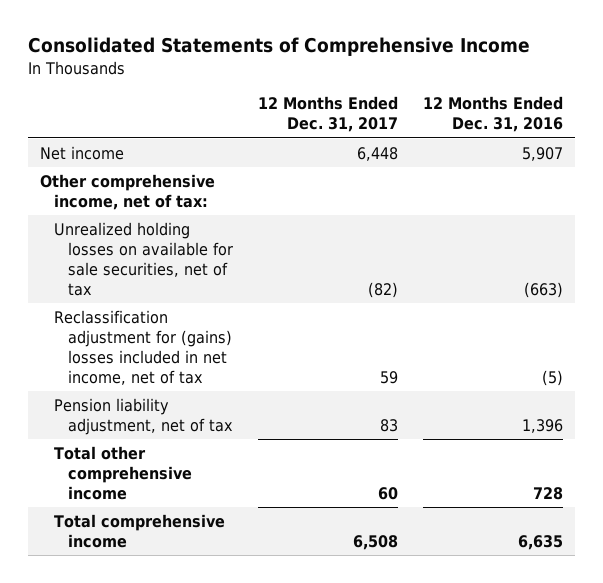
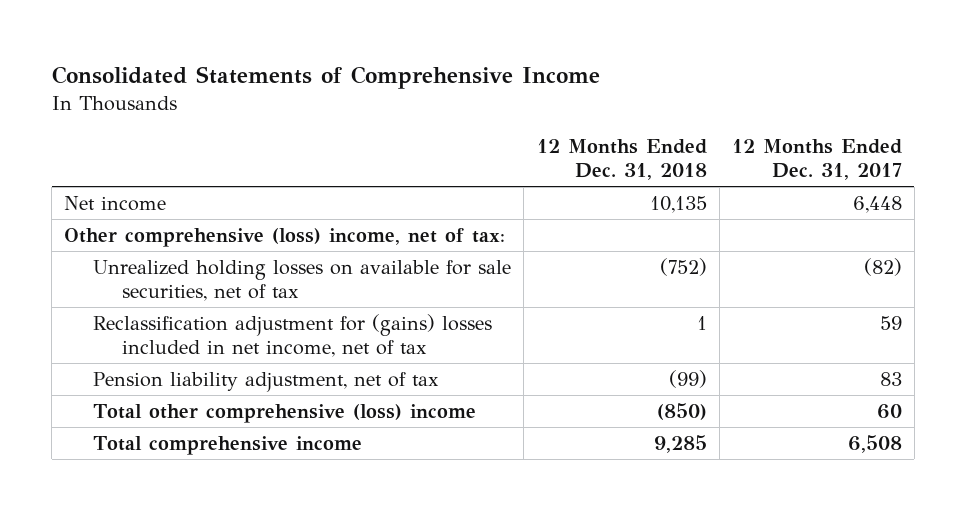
- | 12 Months Ended Dec. 31, 2017 | 12 Months Ended Dec. 31, 2016
+ | 12 Months Ended Dec. 31, 2018 | 12 Months Ended Dec. 31, 2017
- Other comprehensive income, net of tax:
+ Other comprehensive (loss) income, net of tax:
- Total other comprehensive income | 60 | 728
+ Total other comprehensive (loss) income | (850) | 60

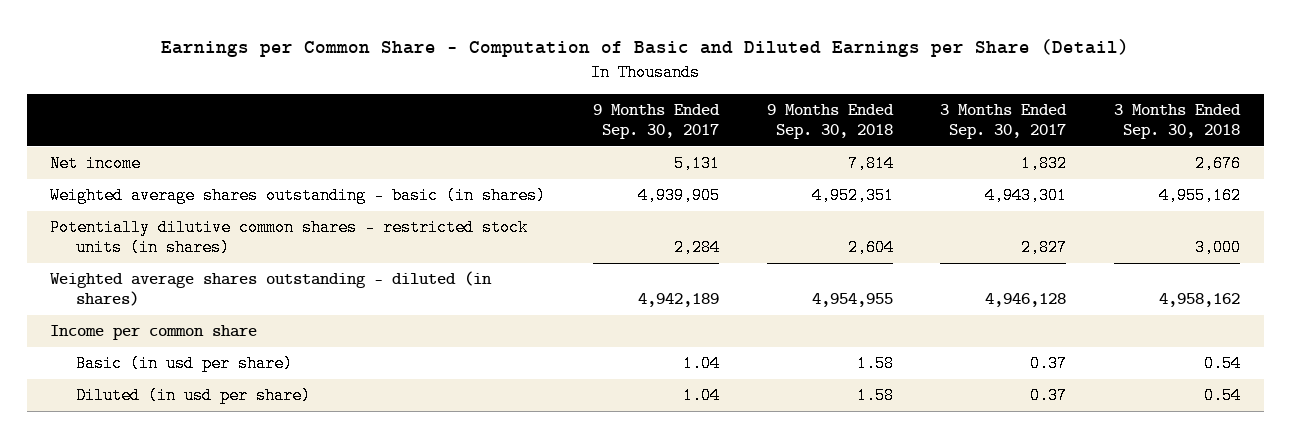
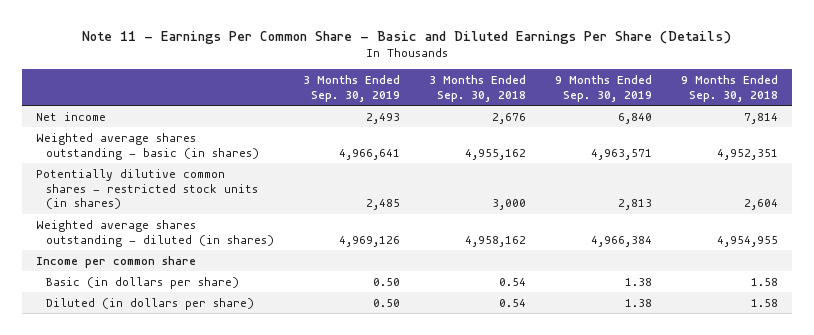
- Earnings per Common Share - Computation of Basic and Diluted Earnings per Share (Detail)
+ Note 11 - Earnings Per Common Share - Basic and Diluted Earnings Per Share (Details)
- | 9 Months Ended Sep. 30, 2017 | 9 Months Ended Sep. 30, 2018 | 3 Months Ended Sep. 30, 2017 | 3 Months Ended Sep. 30, 2018
+ | 3 Months Ended Sep. 30, 2019 | 3 Months Ended Sep. 30, 2018 | 9 Months Ended Sep. 30, 2019 | 9 Months Ended Sep. 30, 2018
- Basic (in usd per share) | 1.04 | 1.58 | 0.37 | 0.54
- Diluted (in usd per share) | 1.04 | 1.58 | 0.37 | 0.54
+ Basic (in dollars per share) | 0.50 | 0.54 | 1.38 | 1.58
+ Diluted (in dollars per share) | 0.50 | 0.54 | 1.38 | 1.58

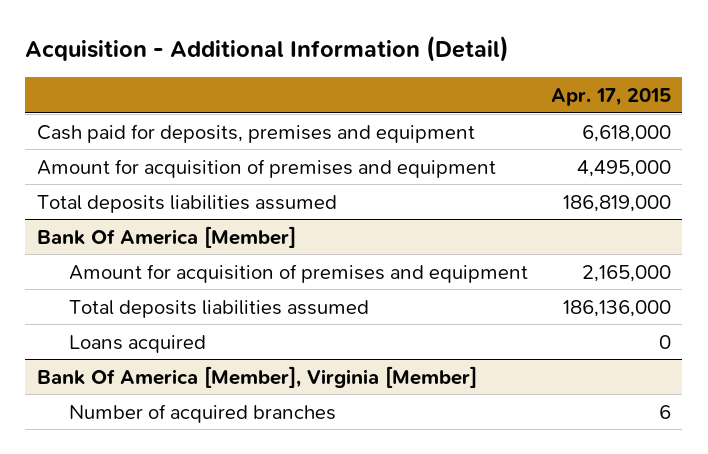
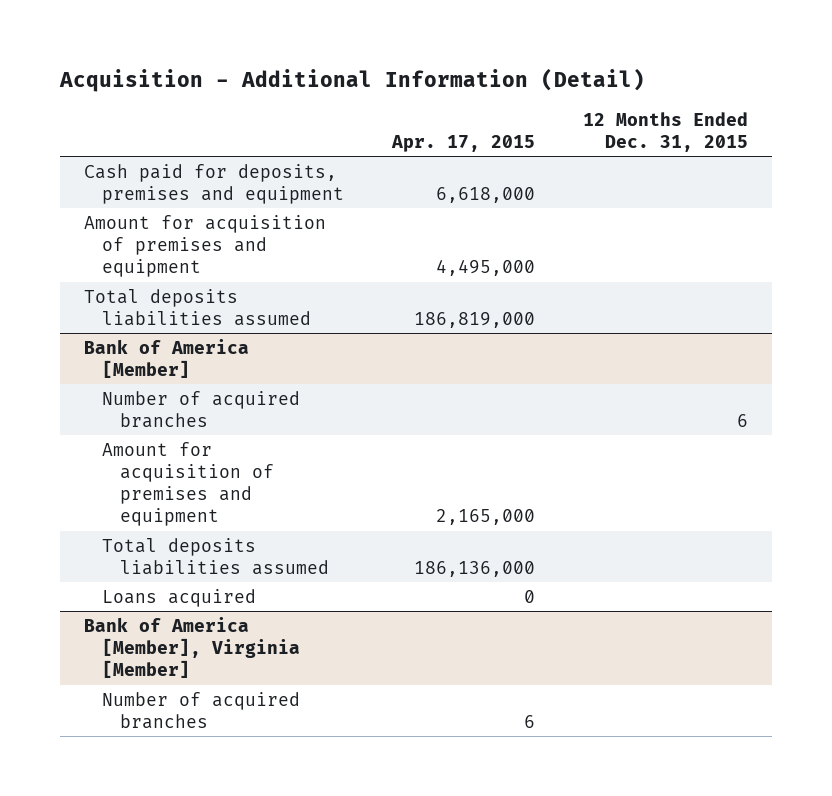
- | Apr. 17, 2015
+ | Apr. 17, 2015 | 12 Months Ended Dec. 31, 2015
- Bank Of America [Member]
+ Bank of America [Member]
+ Number of acquired branches | | 6
- Bank Of America [Member], Virginia [Member]
+ Bank of America [Member], Virginia [Member]

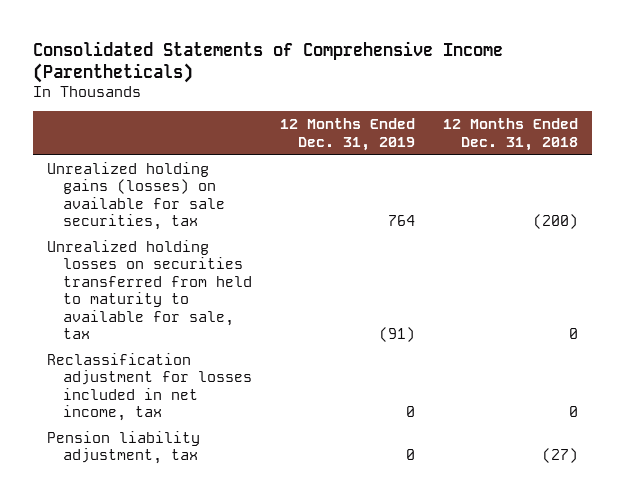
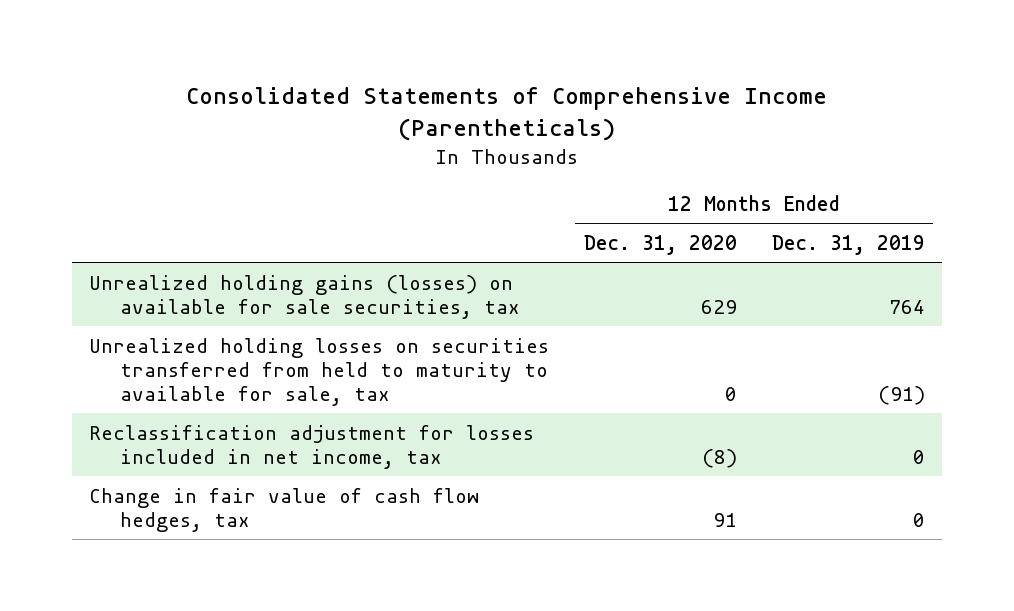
- | 12 Months Ended Dec. 31, 2019 | 12 Months Ended Dec. 31, 2018
+ | 12 Months Ended Dec. 31, 2020 | 12 Months Ended Dec. 31, 2019
- Pension liability adjustment, tax | 0 | (27)
+ Change in fair value of cash flow hedges, tax | 91 | 0

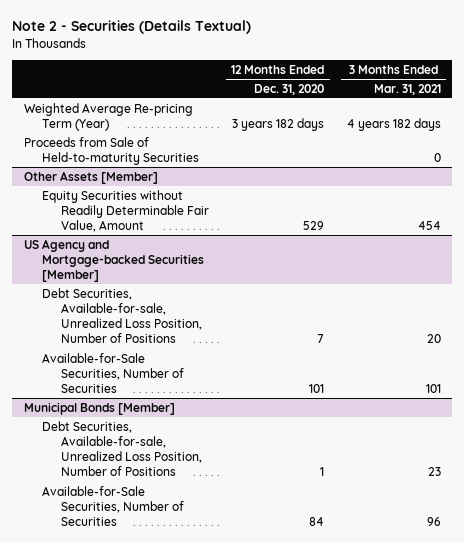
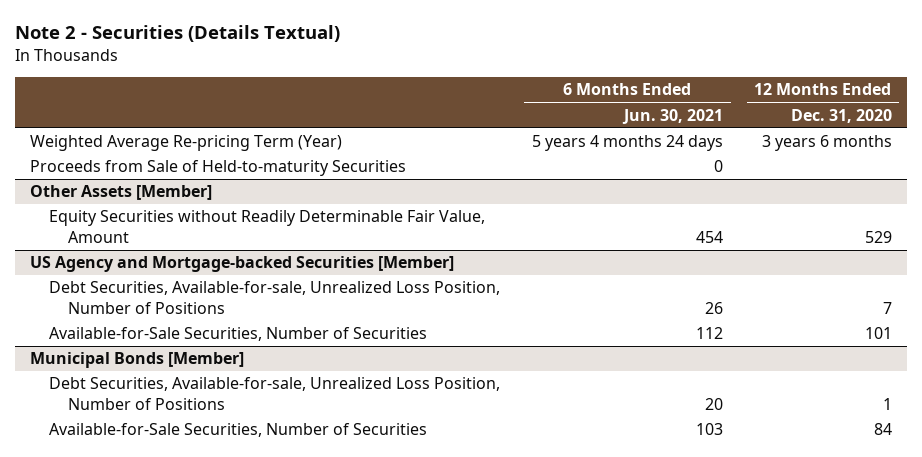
- | 12 Months Ended Dec. 31, 2020 | 3 Months Ended Mar. 31, 2021
+ | 6 Months Ended Jun. 30, 2021 | 12 Months Ended Dec. 31, 2020
- Weighted Average Re-pricing Term (Year) | 3 years 182 days | 4 years 182 days
+ Weighted Average Re-pricing Term (Year) | 5 years 4 months 24 days | 3 years 6 months

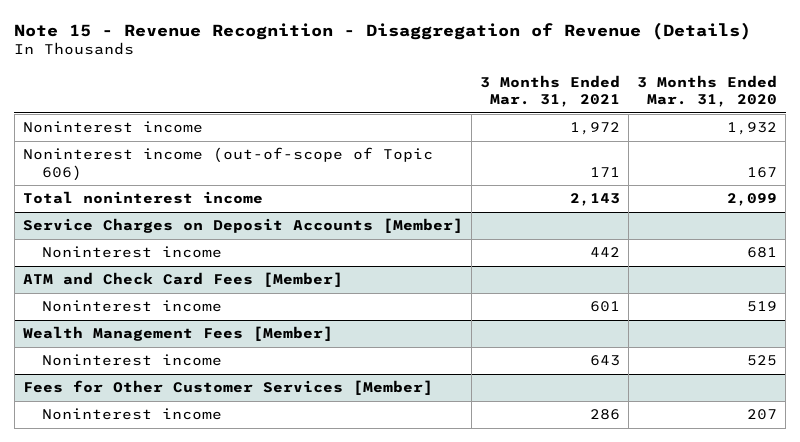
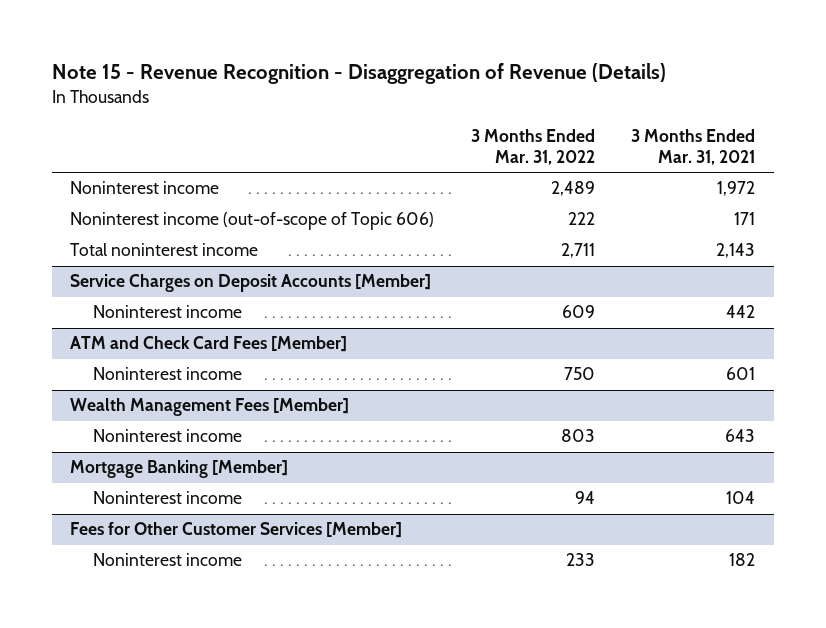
- | 3 Months Ended Mar. 31, 2021 | 3 Months Ended Mar. 31, 2020
+ | 3 Months Ended Mar. 31, 2022 | 3 Months Ended Mar. 31, 2021
+ Mortgage Banking [Member]
+ Noninterest income | 94 | 104
@ Fees for Other Customer Services [Member]
- Noninterest income | 286 | 207
+ Noninterest income | 233 | 182

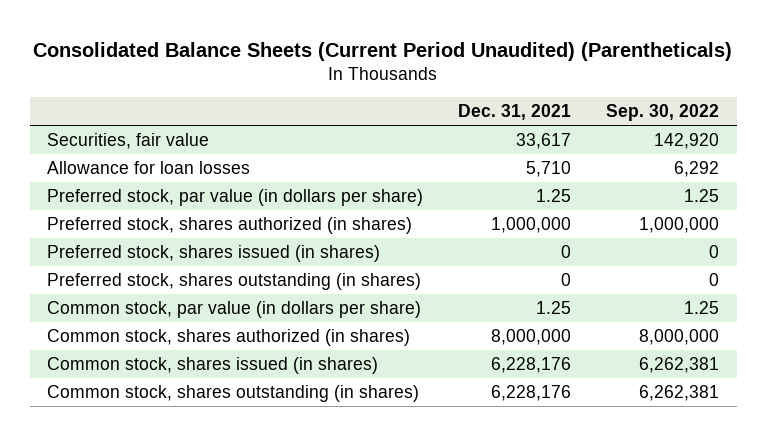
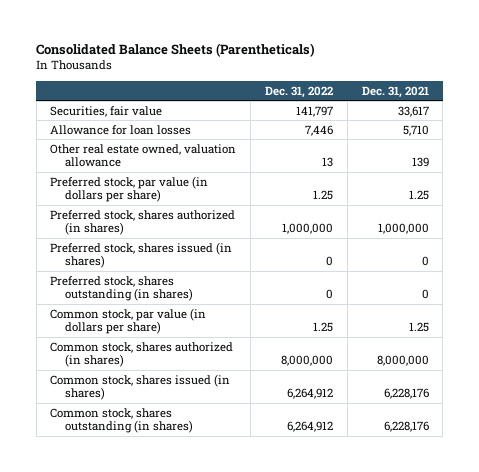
- Consolidated Balance Sheets (Current Period Unaudited) (Parentheticals)
+ Consolidated Balance Sheets (Parentheticals)
- | Dec. 31, 2021 | Sep. 30, 2022
+ | Dec. 31, 2022 | Dec. 31, 2021
+ Other real estate owned, valuation allowance | 13 | 139

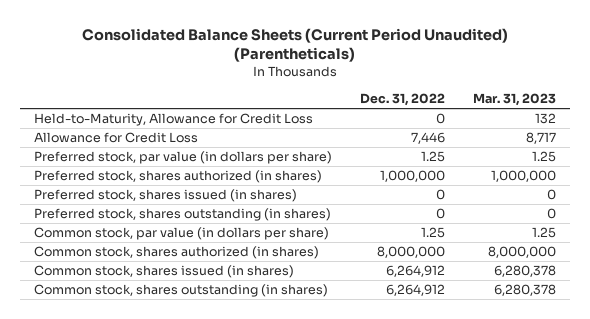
- Consolidated Balance Sheets (Parentheticals)
+ Consolidated Balance Sheets (Current Period Unaudited) (Parentheticals)
- | Dec. 31, 2022 | Dec. 31, 2021
+ | Dec. 31, 2022 | Mar. 31, 2023
- Securities, fair value | 141,797 | 33,617
- Allowance for loan losses | 7,446 | 5,710
- Other real estate owned, valuation allowance | 13 | 139
+ Held-to-Maturity, Allowance for Credit Loss | 0 | 132
+ Allowance for Credit Loss | 7,446 | 8,717

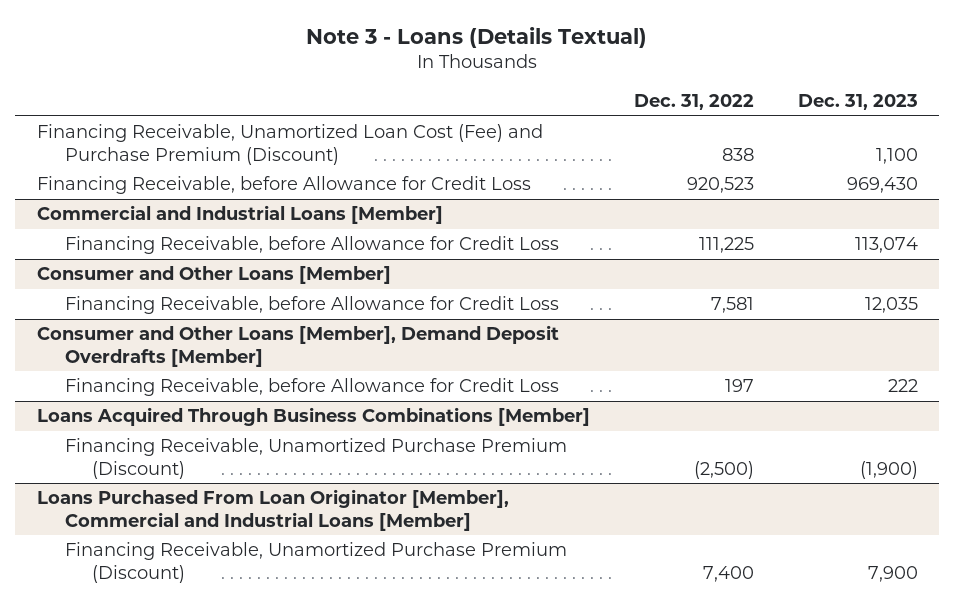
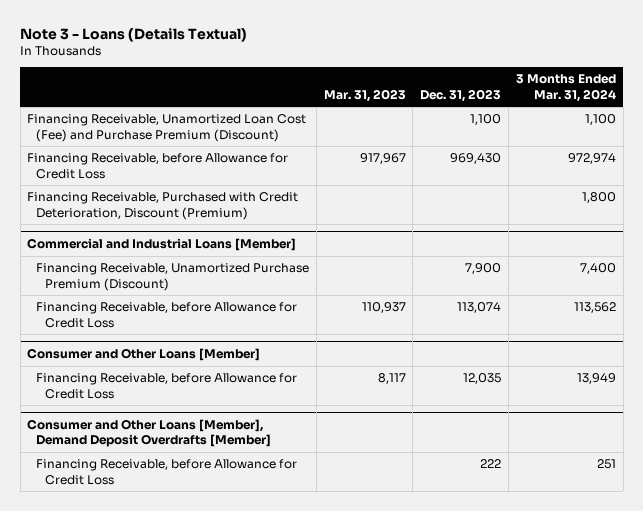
- | Dec. 31, 2022 | Dec. 31, 2023
+ | Mar. 31, 2023 | Dec. 31, 2023 | 3 Months Ended Mar. 31, 2024
+ Financing Receivable, Purchased with Credit Deterioration, Discount (Premium) | | | 1,800
@ Commercial and Industrial Loans [Member]
+ Financing Receivable, Unamortized Purchase Premium (Discount) | | 7,900 | 7,400
- Loans Acquired Through Business Combinations [Member]
- Financing Receivable, Unamortized Purchase Premium (Discount) | (2,500) | (1,900)
- Loans Purchased From Loan Originator [Member], Commercial and Industrial Loans [Member]
- Financing Receivable, Unamortized Purchase Premium (Discount) | 7,400 | 7,900

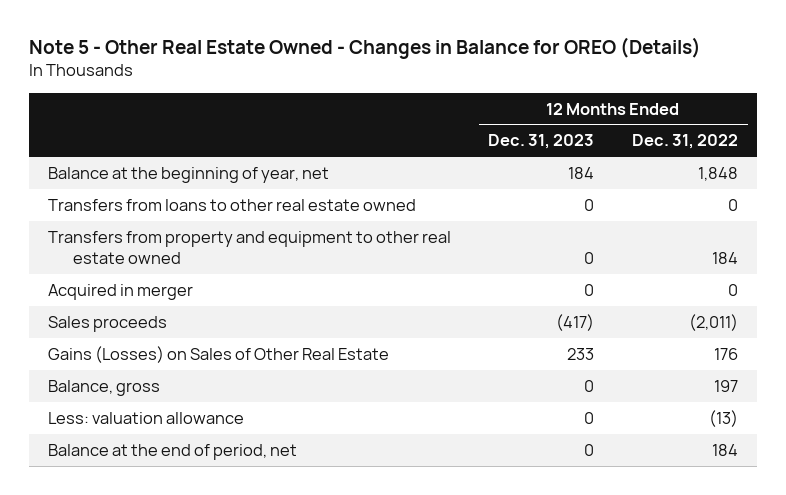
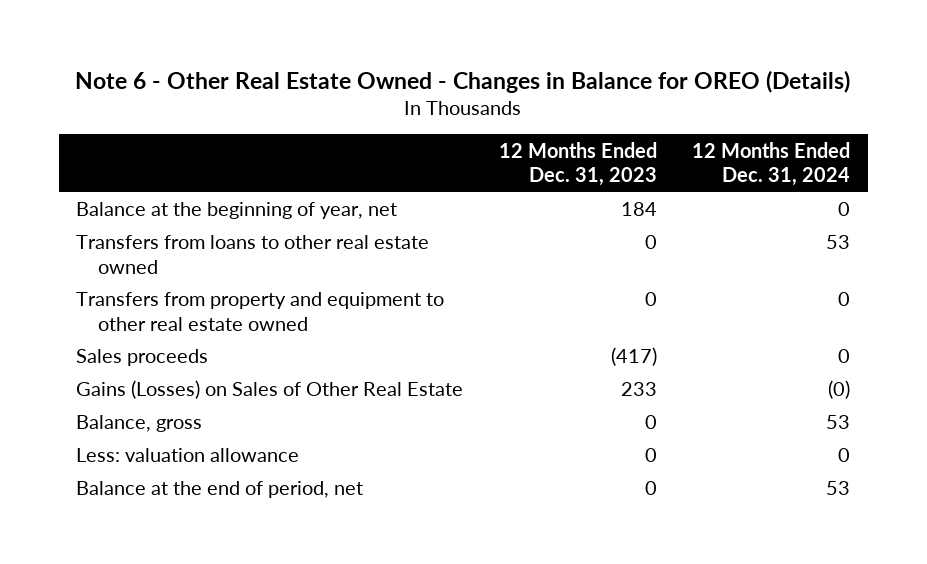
- Note 5 - Other Real Estate Owned - Changes in Balance for OREO (Details)
+ Note 6 - Other Real Estate Owned - Changes in Balance for OREO (Details)
- | 12 Months Ended Dec. 31, 2023 | 12 Months Ended Dec. 31, 2022
+ | 12 Months Ended Dec. 31, 2023 | 12 Months Ended Dec. 31, 2024
- Acquired in merger | 0 | 0

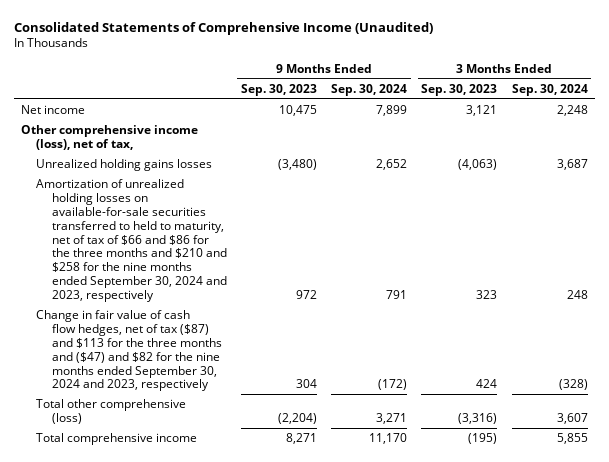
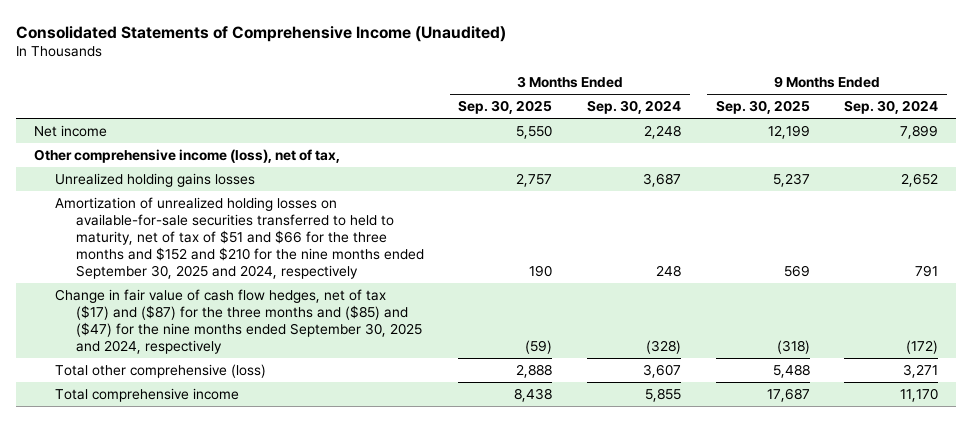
- | 9 Months Ended Sep. 30, 2023 | 9 Months Ended Sep. 30, 2024 | 3 Months Ended Sep. 30, 2023 | 3 Months Ended Sep. 30, 2024
+ | 3 Months Ended Sep. 30, 2025 | 3 Months Ended Sep. 30, 2024 | 9 Months Ended Sep. 30, 2025 | 9 Months Ended Sep. 30, 2024
- Amortization of unrealized holding losses on available-for-sale securities transferred to held to maturity, net of tax of $66 and $86 for the three months and $210 and $258 for the nine months ended September 30, 2024 and 2023, respectively | 972 | 791 | 323 | 248
- Change in fair value of cash flow hedges, net of tax ($87) and $113 for the three months and ($47) and $82 for the nine months ended September 30, 2024 and 2023, respectively | 304 | (172) | 424 | (328)
+ Amortization of unrealized holding losses on available-for-sale securities transferred to held to maturity, net of tax of $51 and $66 for the three months and $152 and $210 for the nine months ended September 30, 2025 and 2024, respectively | 190 | 248 | 569 | 791
+ Change in fair value of cash flow hedges, net of tax ($17) and ($87) for the three months and ($85) and ($47) for the nine months ended September 30, 2025 and 2024, respectively | (59) | (328) | (318) | (172)

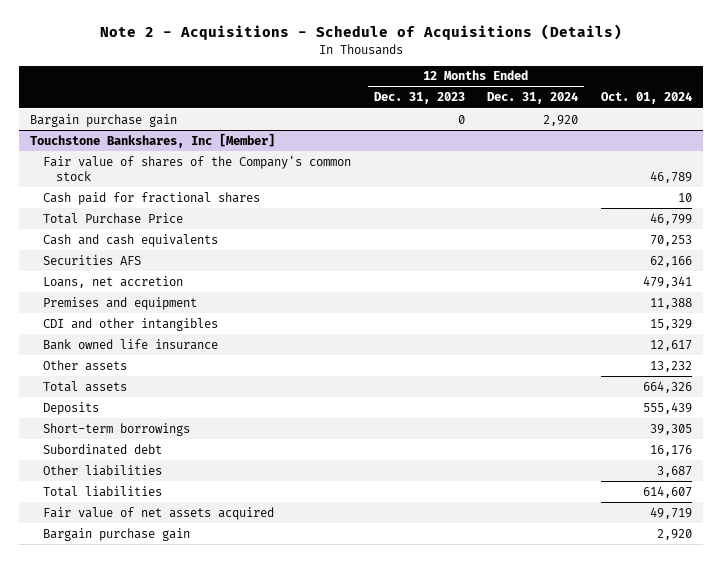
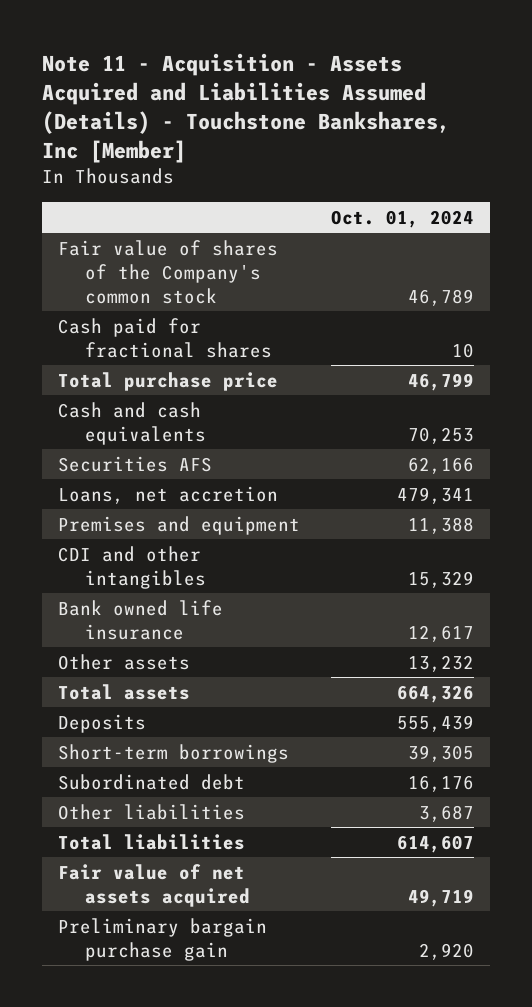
- Note 2 - Acquisitions - Schedule of Acquisitions (Details)
+ Note 11 - Acquisition - Assets Acquired and Liabilities Assumed (Details) - Touchstone Bankshares, Inc [Member]
- | 12 Months Ended Dec. 31, 2023 | 12 Months Ended Dec. 31, 2024 | Oct. 01, 2024
+ | Oct. 01, 2024
- Bargain purchase gain | 0 | 2,920 |
- Touchstone Bankshares, Inc [Member]
- Total Purchase Price | | | 46,799
+ Total purchase price | 46,799
- Bargain purchase gain | | | 2,920
+ Preliminary bargain purchase gain | 2,920

